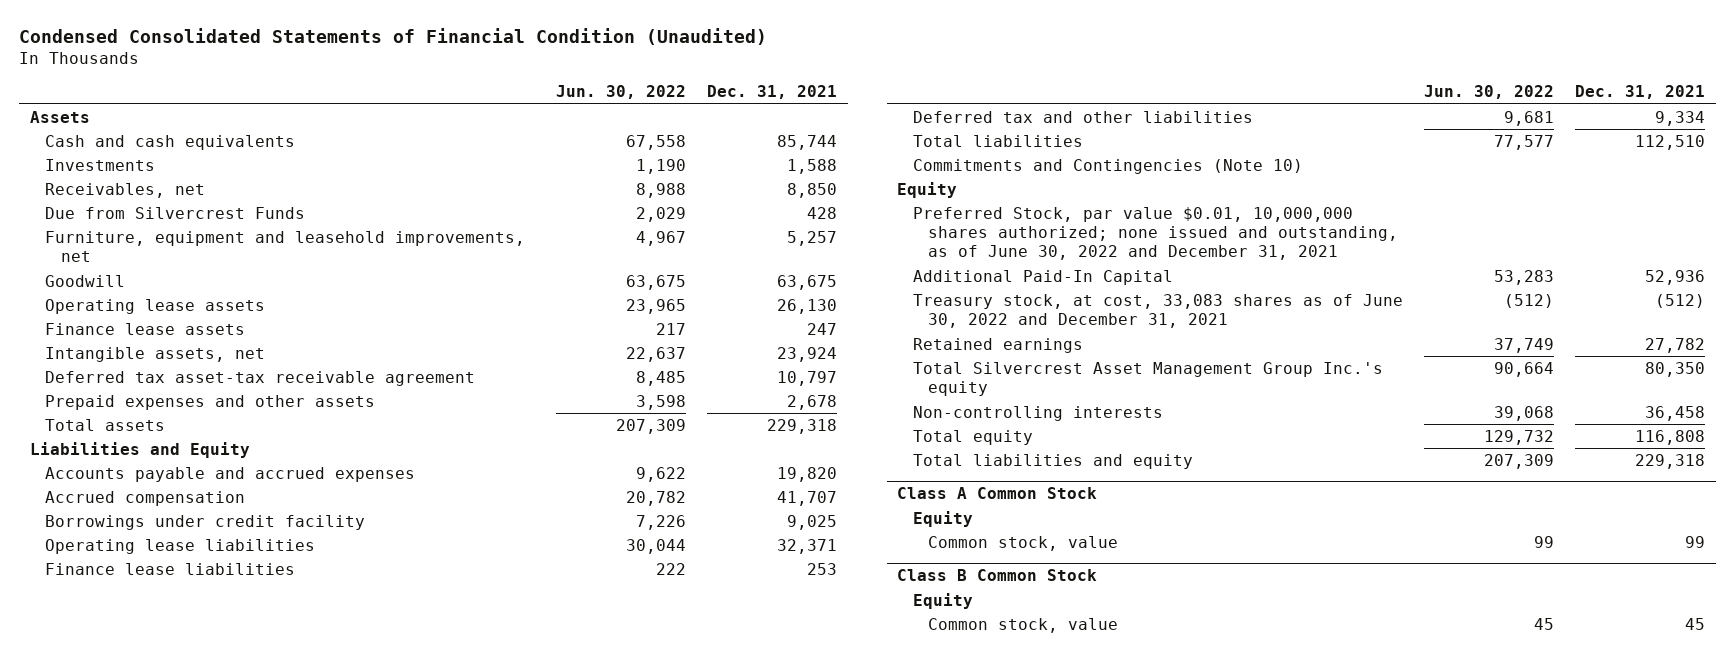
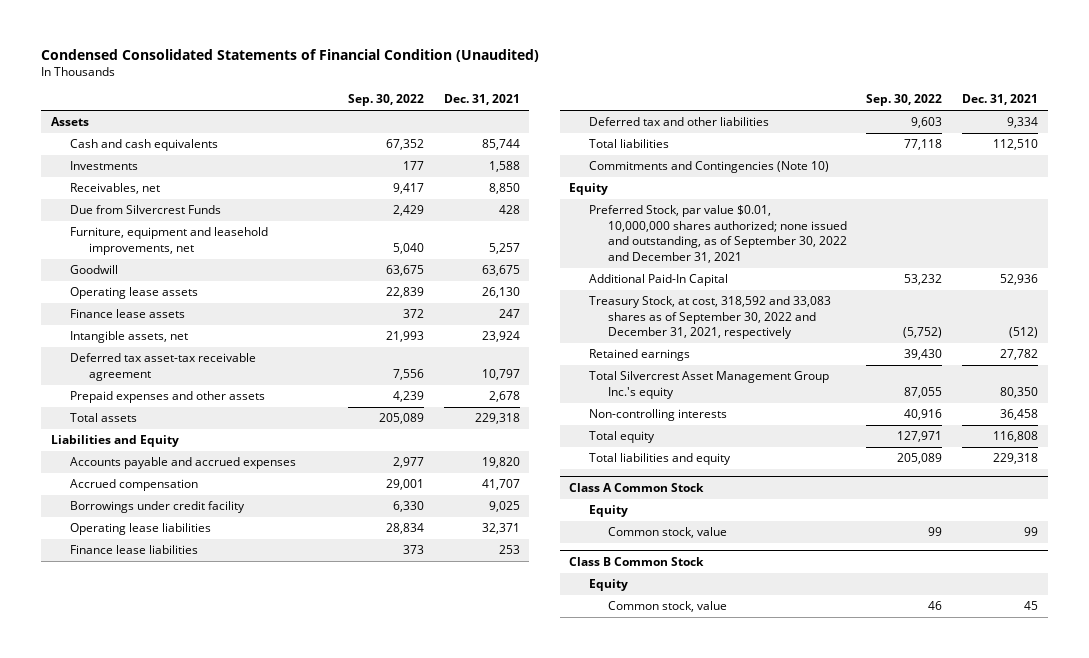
- | Jun. 30, 2022 | Dec. 31, 2021
+ | Sep. 30, 2022 | Dec. 31, 2021
- Preferred Stock, par value $0.01, 10,000,000 shares authorized; none issued and outstanding, as of June 30, 2022 and December 31, 2021
+ Preferred Stock, par value $0.01, 10,000,000 shares authorized; none issued and outstanding, as of September 30, 2022 and December 31, 2021
- Treasury stock, at cost, 33,083 shares as of June 30, 2022 and December 31, 2021 | (512) | (512)
+ Treasury Stock, at cost, 318,592 and 33,083 shares as of September 30, 2022 and December 31, 2021, respectively | (5,752) | (512)

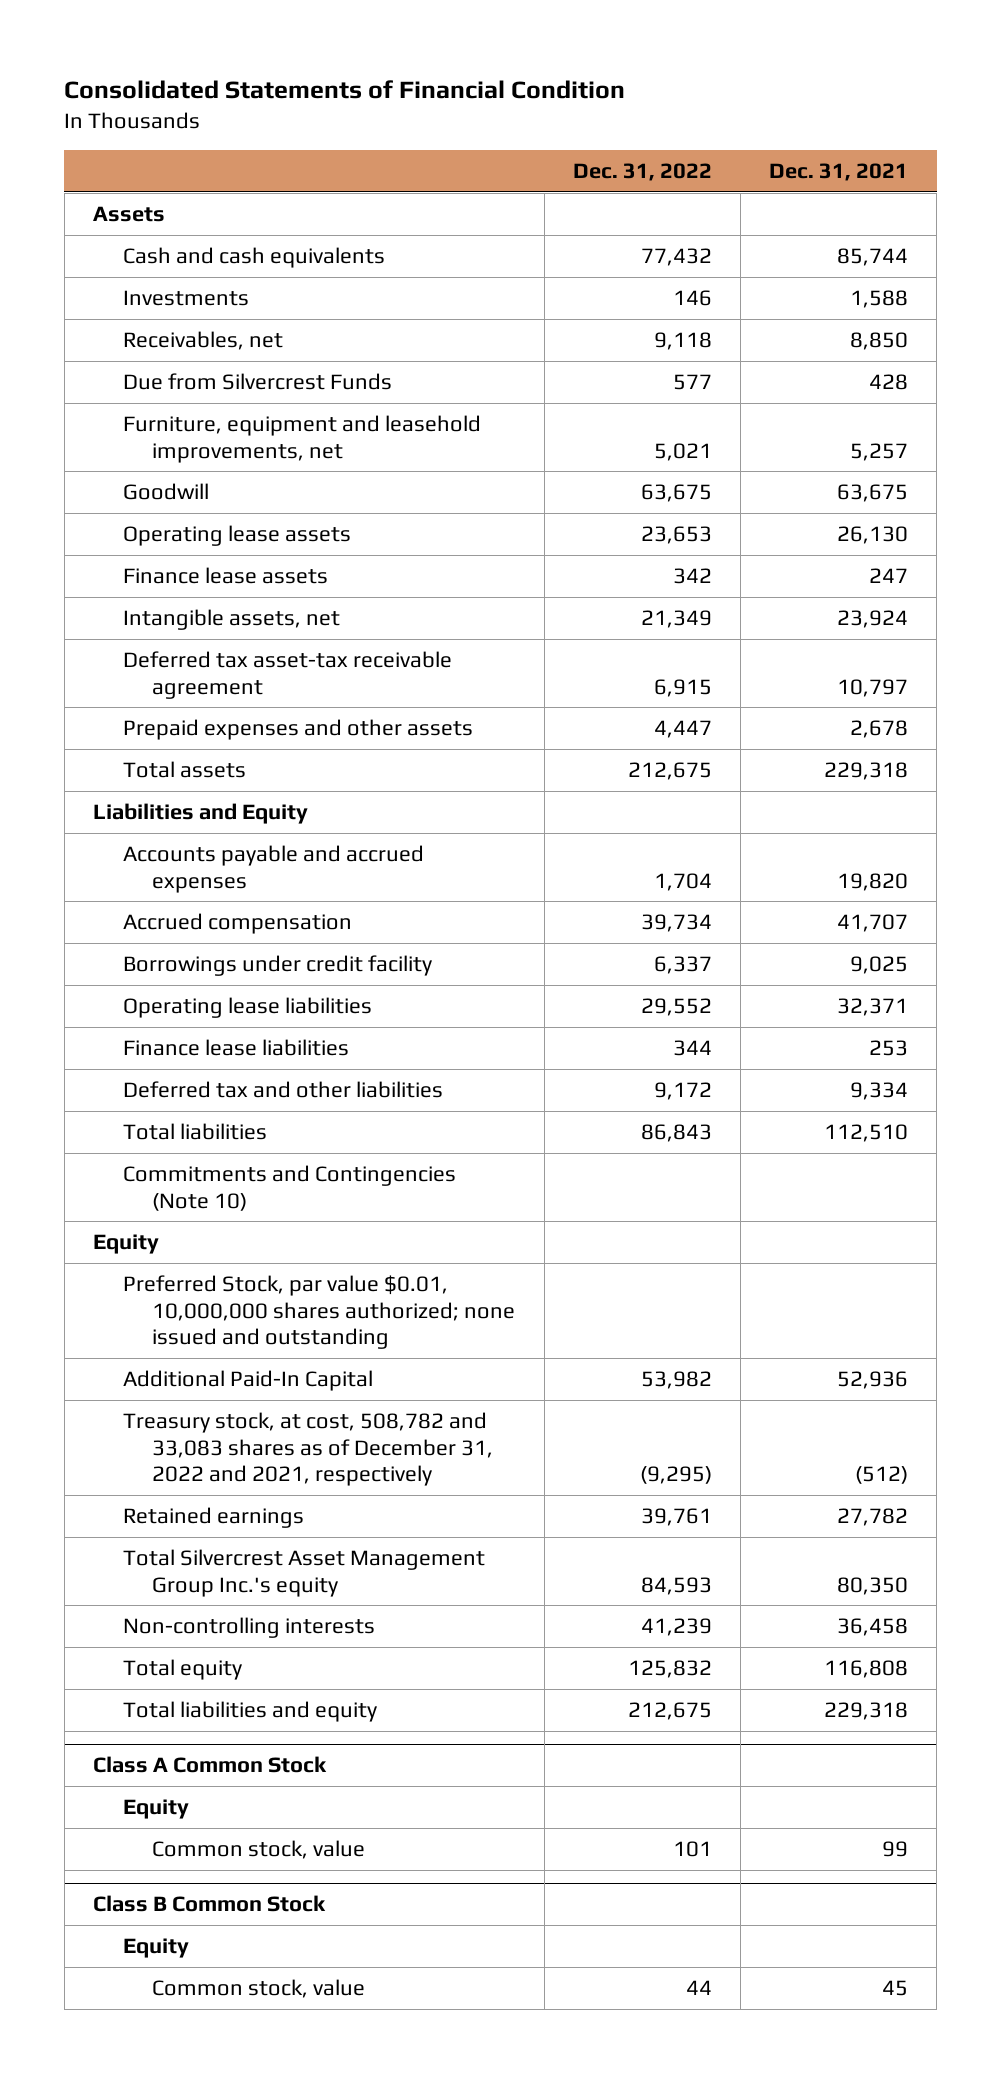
- Condensed Consolidated Statements of Financial Condition (Unaudited)
+ Consolidated Statements of Financial Condition
- | Sep. 30, 2022 | Dec. 31, 2021
+ | Dec. 31, 2022 | Dec. 31, 2021
- Preferred Stock, par value $0.01, 10,000,000 shares authorized; none issued and outstanding, as of September 30, 2022 and December 31, 2021
+ Preferred Stock, par value $0.01, 10,000,000 shares authorized; none issued and outstanding
- Treasury Stock, at cost, 318,592 and 33,083 shares as of September 30, 2022 and December 31, 2021, respectively | (5,752) | (512)
+ Treasury stock, at cost, 508,782 and 33,083 shares as of December 31, 2022 and 2021, respectively | (9,295) | (512)

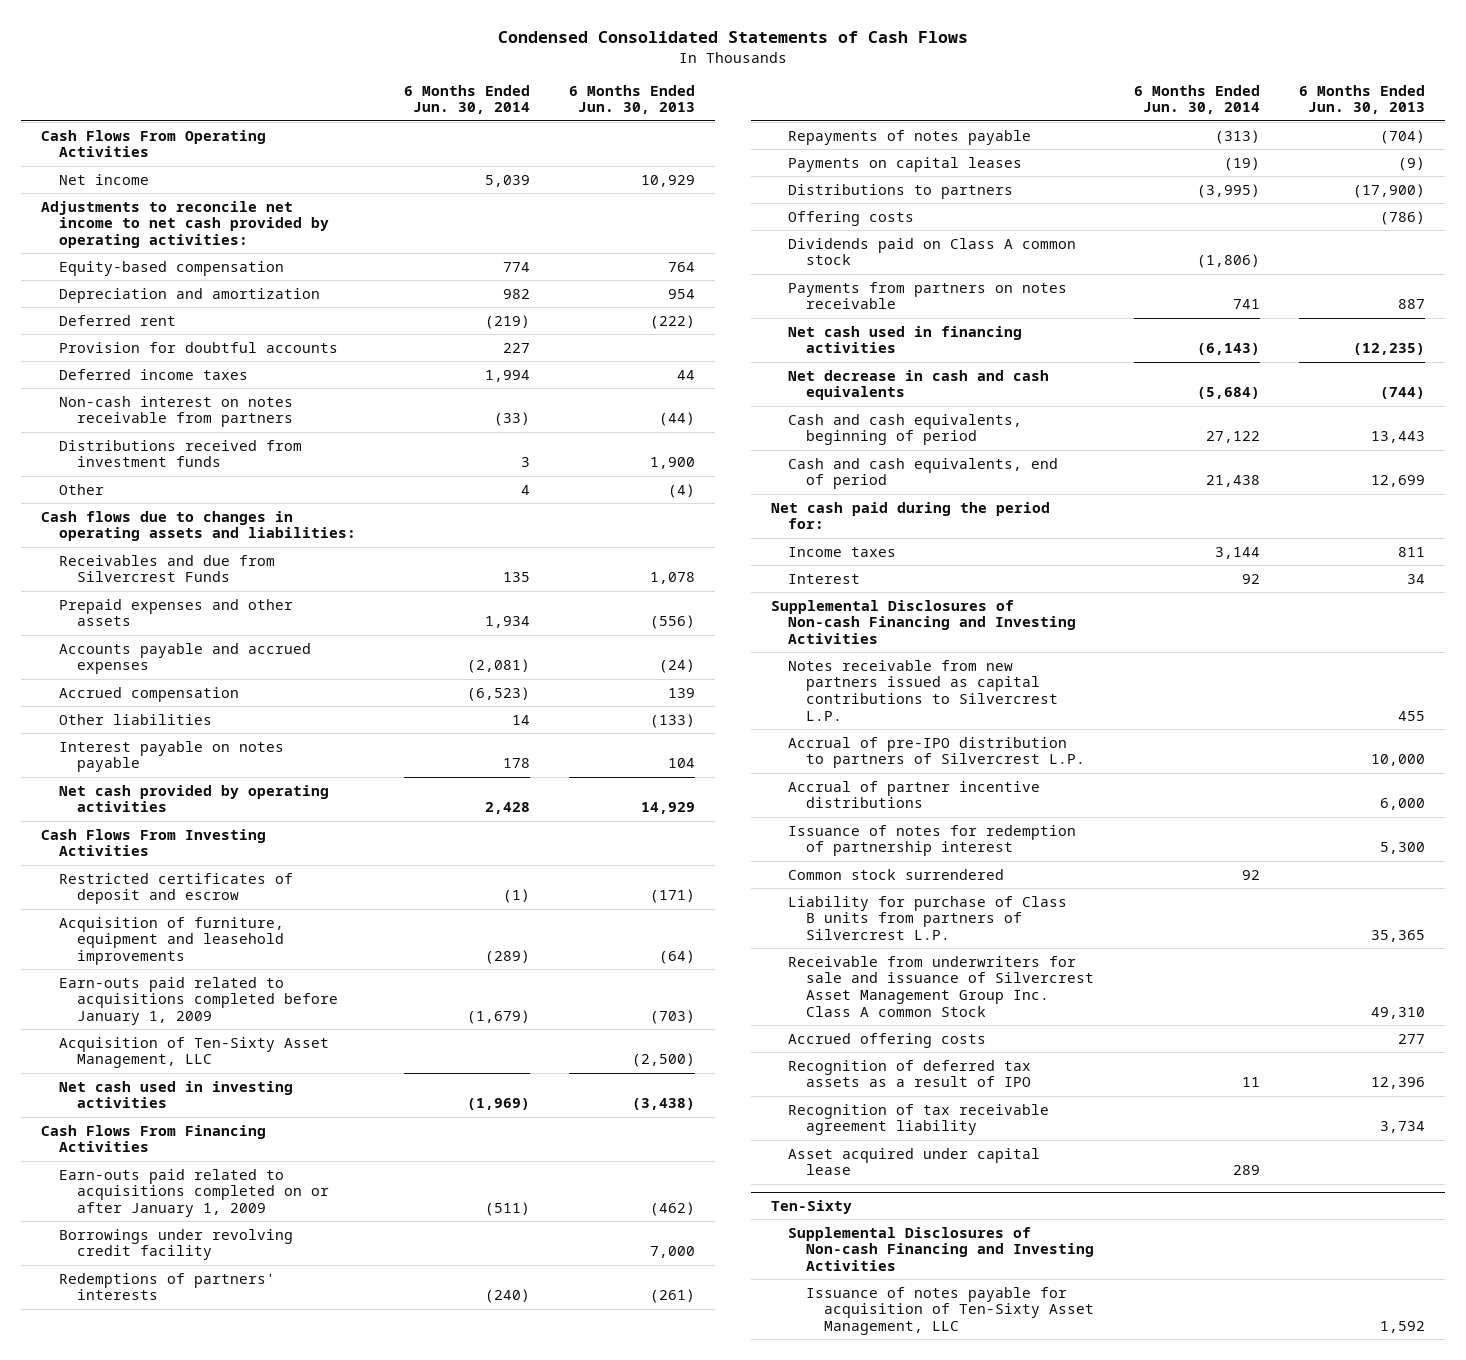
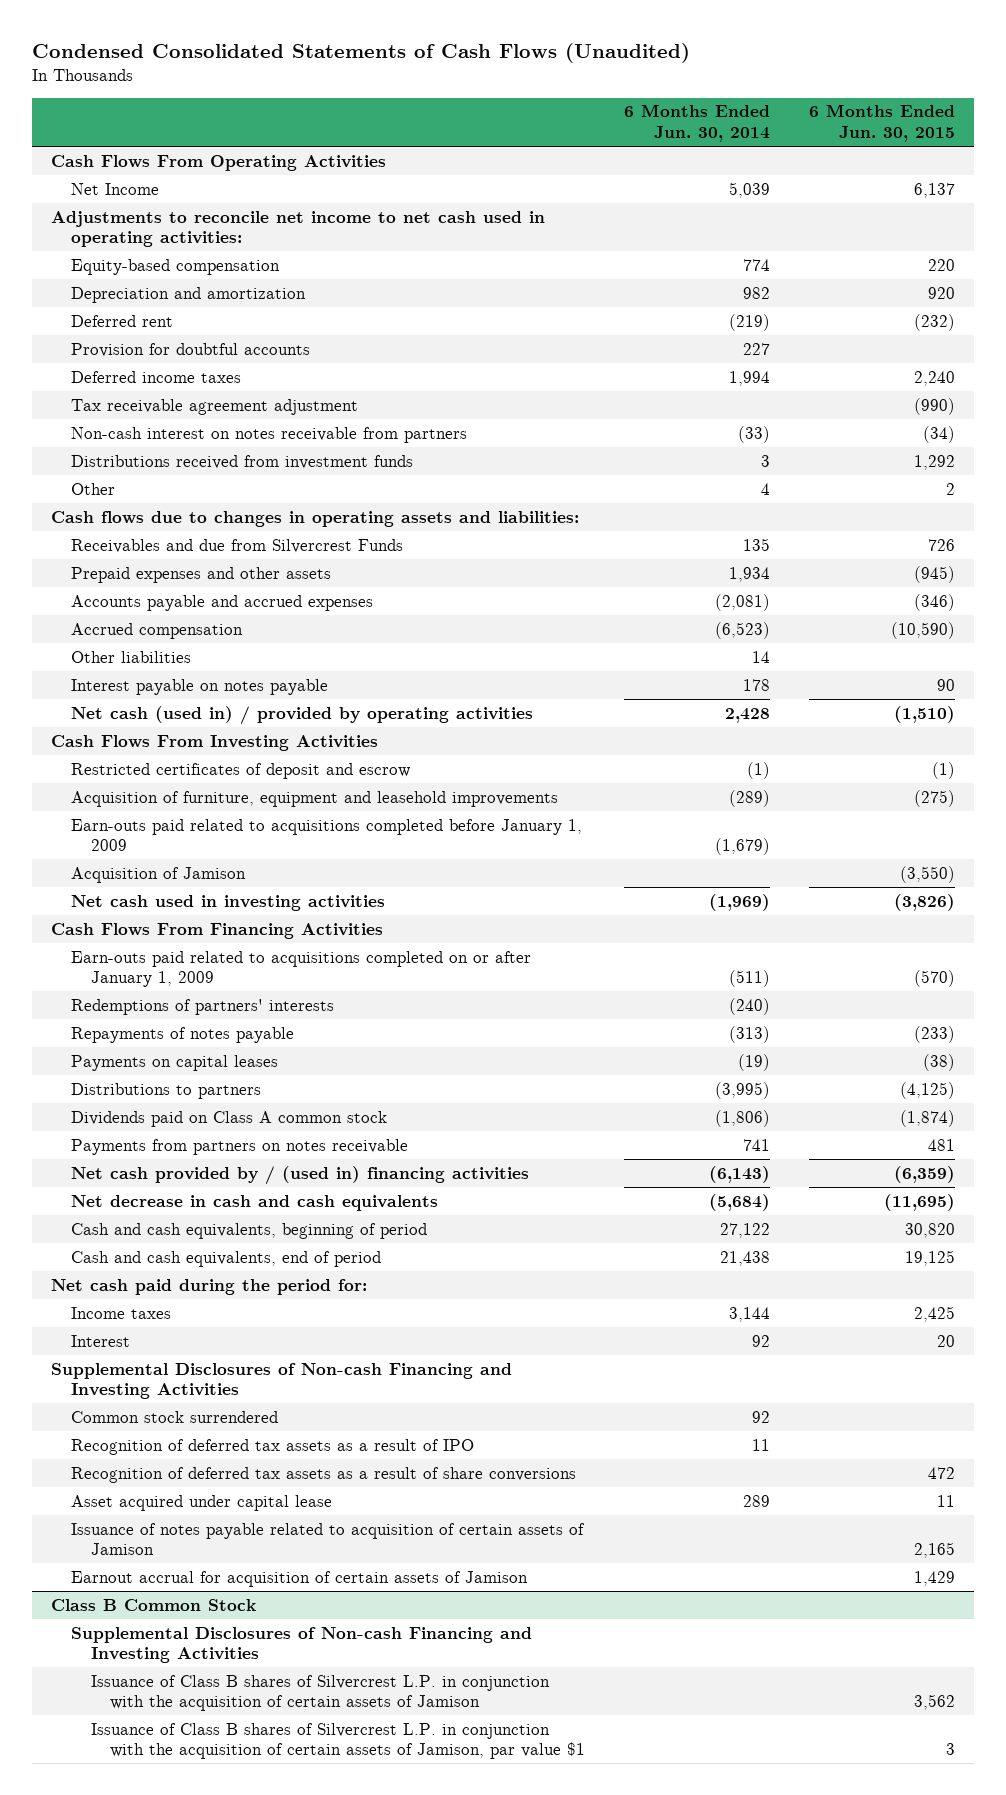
- Condensed Consolidated Statements of Cash Flows
+ Condensed Consolidated Statements of Cash Flows (Unaudited)
- | 6 Months Ended Jun. 30, 2014 | 6 Months Ended Jun. 30, 2013
+ | 6 Months Ended Jun. 30, 2014 | 6 Months Ended Jun. 30, 2015
- Net income | 5,039 | 10,929
- Adjustments to reconcile net income to net cash provided by operating activities:
+ Net Income | 5,039 | 6,137
+ Adjustments to reconcile net income to net cash used in operating activities:
+ Tax receivable agreement adjustment | | (990)
- Net cash provided by operating activities | 2,428 | 14,929
+ Net cash (used in) / provided by operating activities | 2,428 | (1,510)
- Acquisition of Ten-Sixty Asset Management, LLC | | (2,500)
+ Acquisition of Jamison | | (3,550)
- Borrowings under revolving credit facility | | 7,000
- Offering costs | | (786)
- Net cash used in financing activities | (6,143) | (12,235)
+ Net cash provided by / (used in) financing activities | (6,143) | (6,359)
- Notes receivable from new partners issued as capital contributions to Silvercrest L.P. | | 455
- Accrual of pre-IPO distribution to partners of Silvercrest L.P. | | 10,000
- Accrual of partner incentive distributions | | 6,000
- Issuance of notes for redemption of partnership interest | | 5,300
- Liability for purchase of Class B units from partners of Silvercrest L.P. | | 35,365
- Receivable from underwriters for sale and issuance of Silvercrest Asset Management Group Inc. Class A common Stock | | 49,310
- Accrued offering costs | | 277
- Recognition of tax receivable agreement liability | | 3,734
+ Recognition of deferred tax assets as a result of share conversions | | 472
- Ten-Sixty
+ Issuance of notes payable related to acquisition of certain assets of Jamison | | 2,165
+ Earnout accrual for acquisition of certain assets of Jamison | | 1,429
+ Class B Common Stock
- Issuance of notes payable for acquisition of Ten-Sixty Asset Management, LLC | | 1,592
+ Issuance of Class B shares of Silvercrest L.P. in conjunction with the acquisition of certain assets of Jamison | | 3,562
+ Issuance of Class B shares of Silvercrest L.P. in conjunction with the acquisition of certain assets of Jamison, par value $1 | | 3

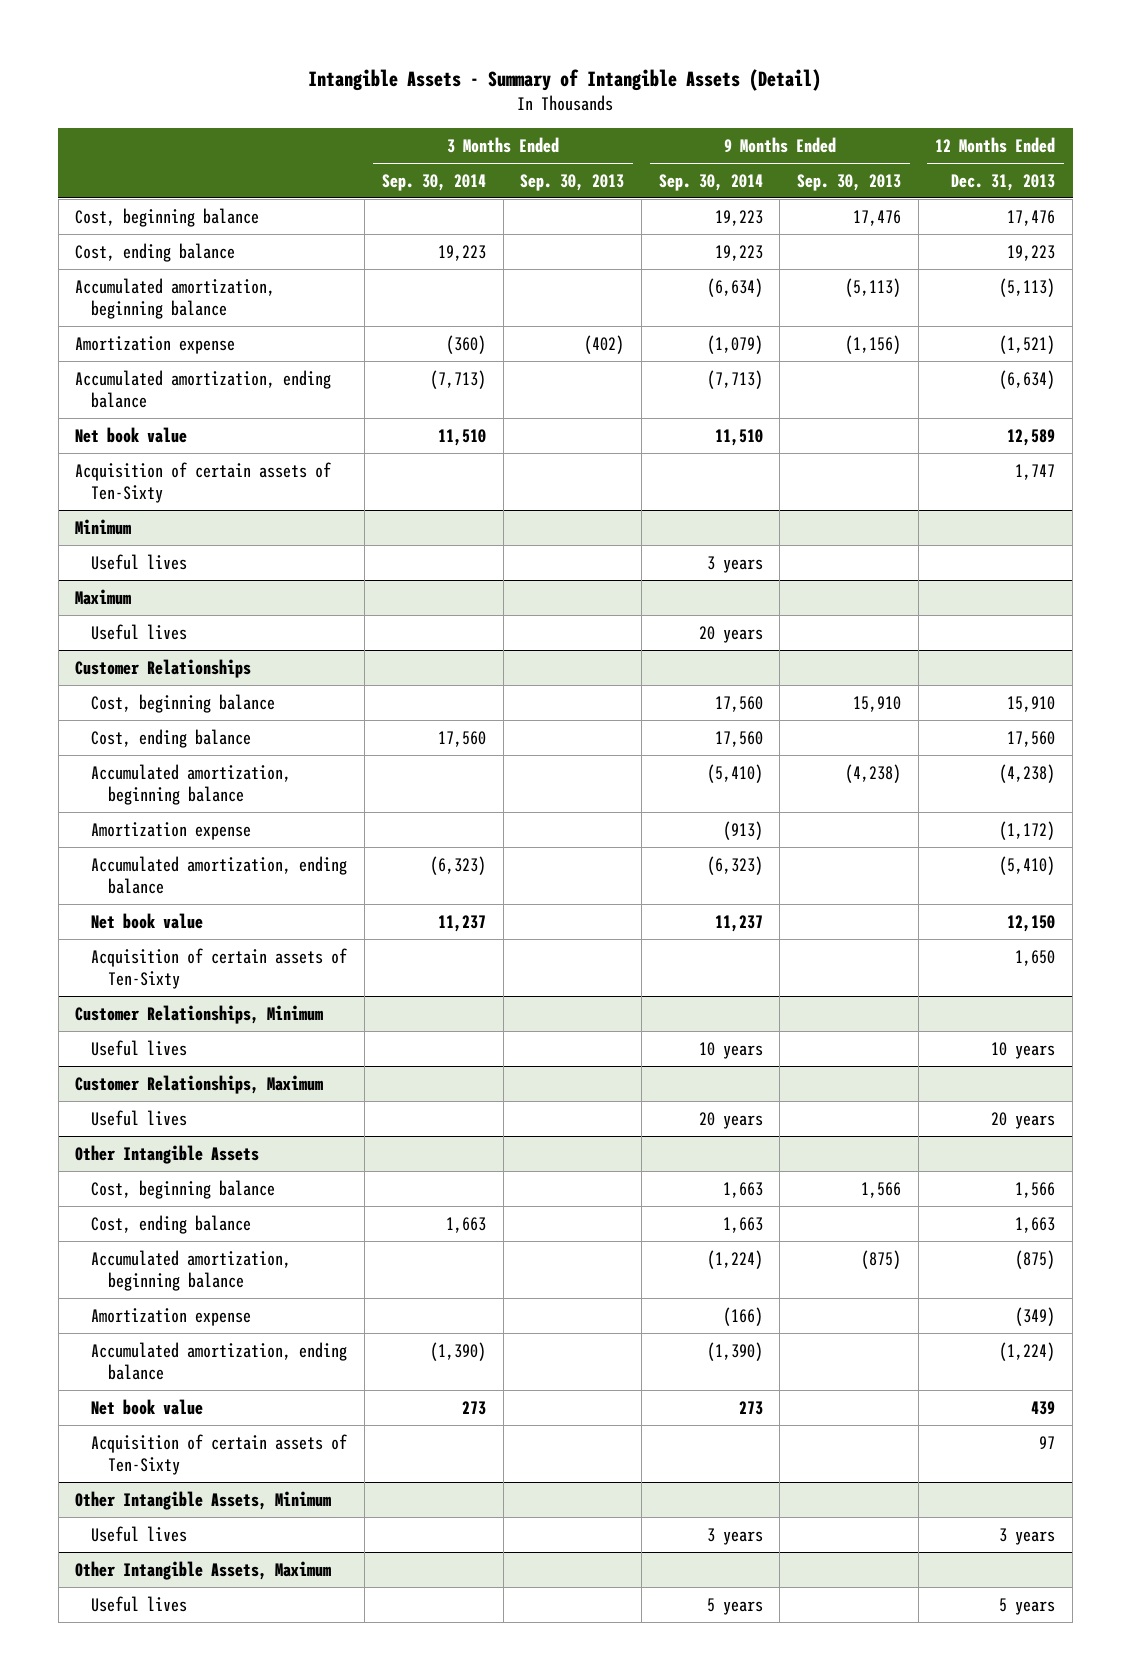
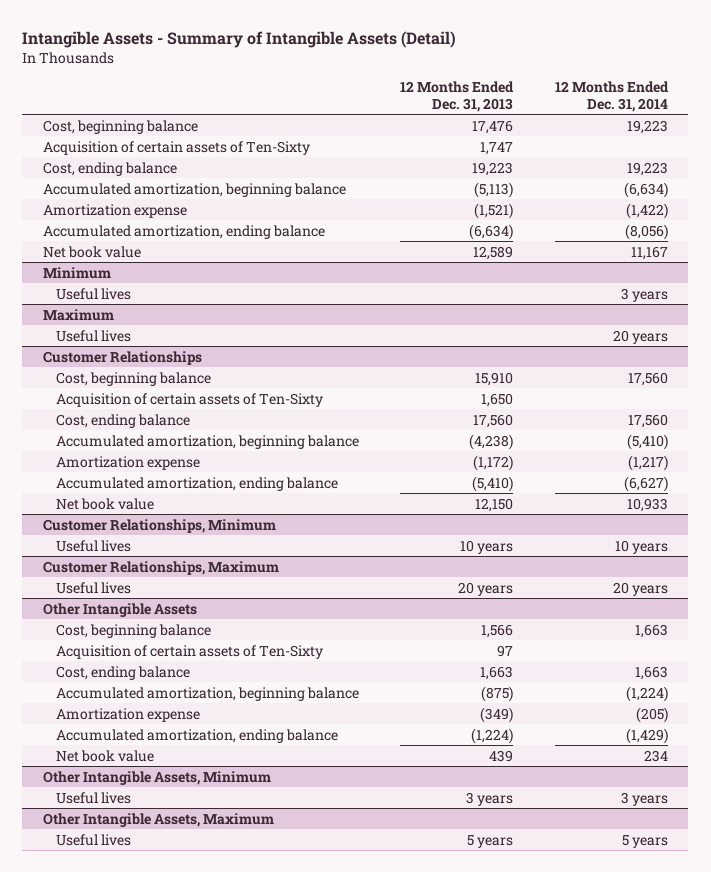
- | 3 Months Ended Sep. 30, 2014 | 3 Months Ended Sep. 30, 2013 | 9 Months Ended Sep. 30, 2014 | 9 Months Ended Sep. 30, 2013 | 12 Months Ended Dec. 31, 2013
+ | 12 Months Ended Dec. 31, 2013 | 12 Months Ended Dec. 31, 2014
moved up: Acquisition of certain assets of Ten-Sixty | 1,747 |
@ Customer Relationships
moved up: Acquisition of certain assets of Ten-Sixty | 1,650 |
@ Other Intangible Assets
moved up: Acquisition of certain assets of Ten-Sixty | 97 |

